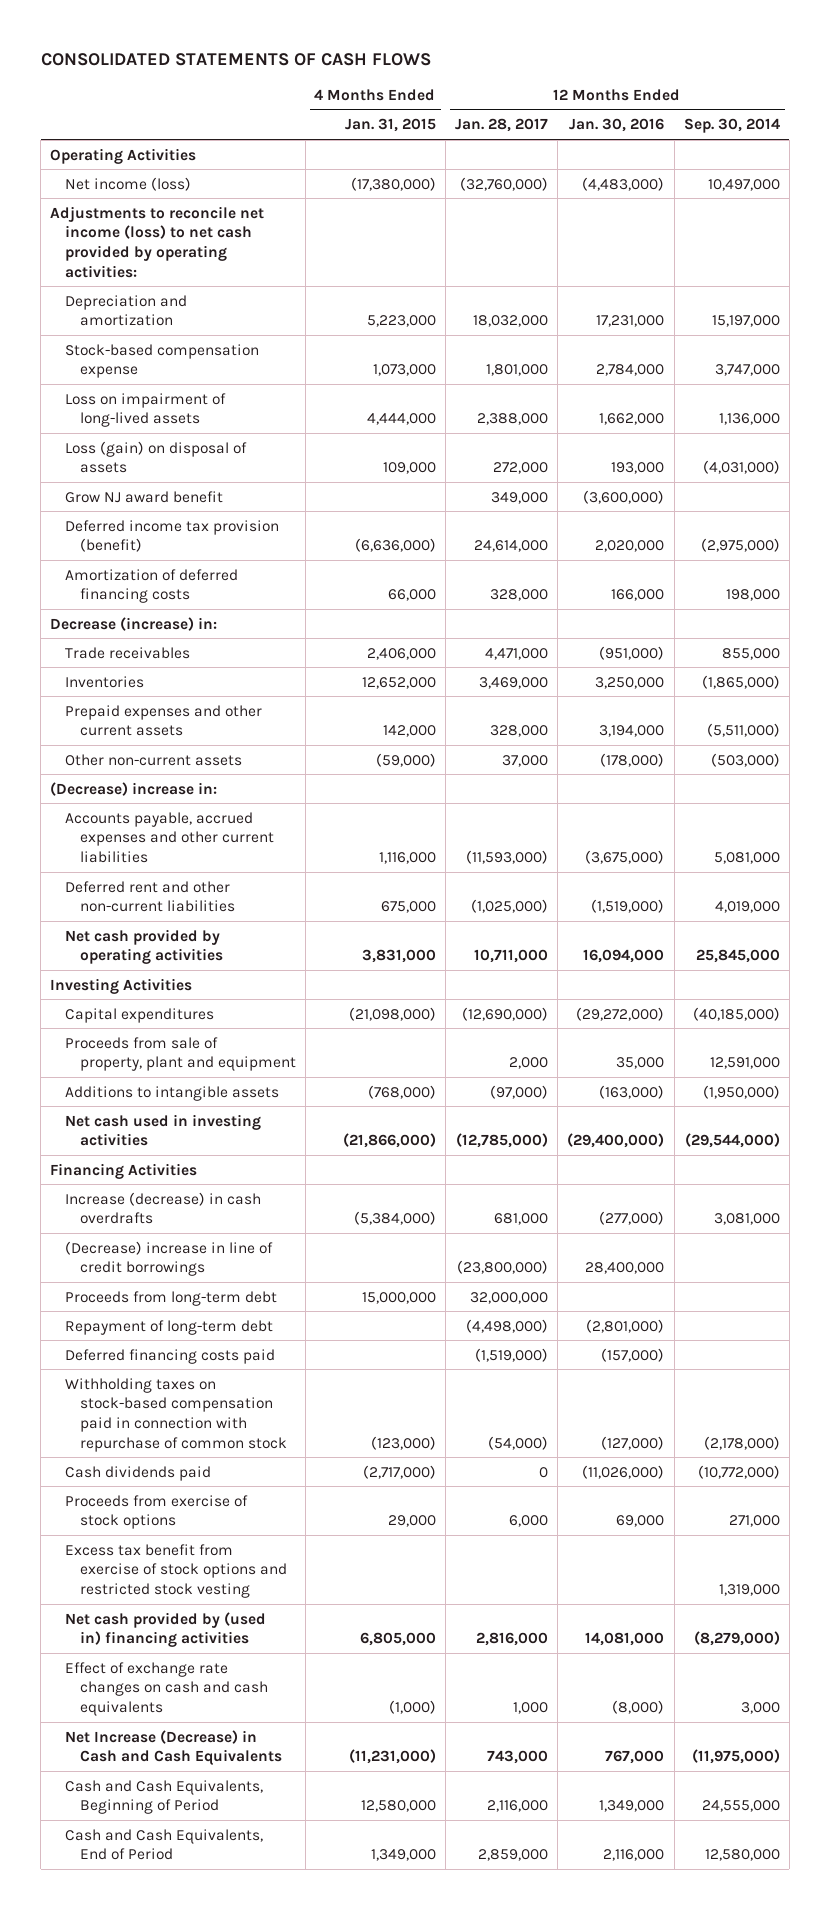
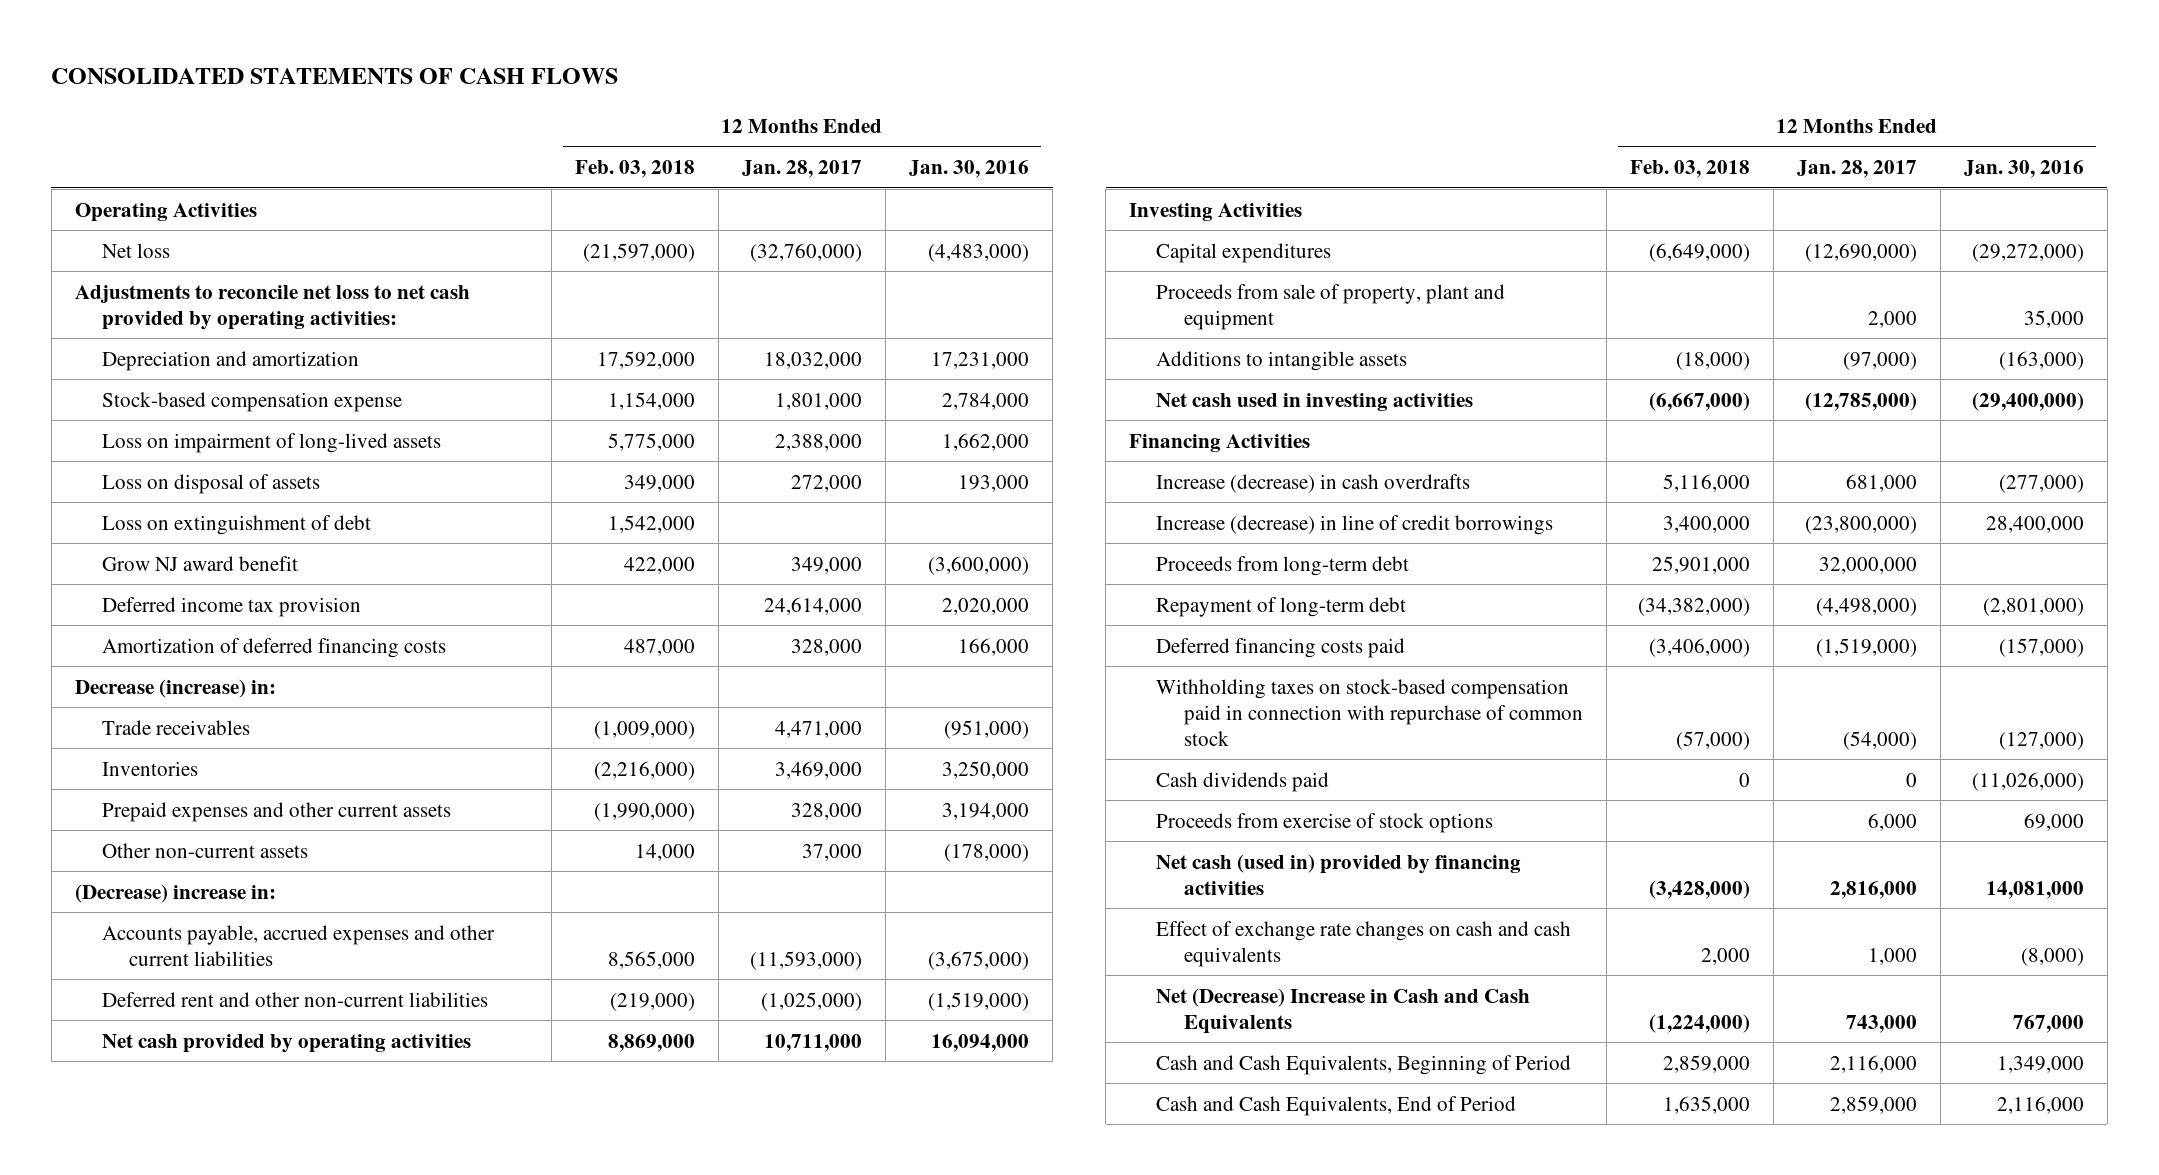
- | 4 Months Ended Jan. 31, 2015 | 12 Months Ended Jan. 28, 2017 | 12 Months Ended Jan. 30, 2016 | 12 Months Ended Sep. 30, 2014
+ | 12 Months Ended Feb. 03, 2018 | 12 Months Ended Jan. 28, 2017 | 12 Months Ended Jan. 30, 2016
- Net income (loss) | (17,380,000) | (32,760,000) | (4,483,000) | 10,497,000
- Adjustments to reconcile net income (loss) to net cash provided by operating activities:
+ Net loss | (21,597,000) | (32,760,000) | (4,483,000)
+ Adjustments to reconcile net loss to net cash provided by operating activities:
- Loss (gain) on disposal of assets | 109,000 | 272,000 | 193,000 | (4,031,000)
+ Loss on disposal of assets | 349,000 | 272,000 | 193,000
+ Loss on extinguishment of debt | 1,542,000 | |
- Deferred income tax provision (benefit) | (6,636,000) | 24,614,000 | 2,020,000 | (2,975,000)
+ Deferred income tax provision | | 24,614,000 | 2,020,000
- (Decrease) increase in line of credit borrowings | | (23,800,000) | 28,400,000 |
+ Increase (decrease) in line of credit borrowings | 3,400,000 | (23,800,000) | 28,400,000
- Excess tax benefit from exercise of stock options and restricted stock vesting | | | | 1,319,000
- Net cash provided by (used in) financing activities | 6,805,000 | 2,816,000 | 14,081,000 | (8,279,000)
+ Net cash (used in) provided by financing activities | (3,428,000) | 2,816,000 | 14,081,000
- Net Increase (Decrease) in Cash and Cash Equivalents | (11,231,000) | 743,000 | 767,000 | (11,975,000)
+ Net (Decrease) Increase in Cash and Cash Equivalents | (1,224,000) | 743,000 | 767,000

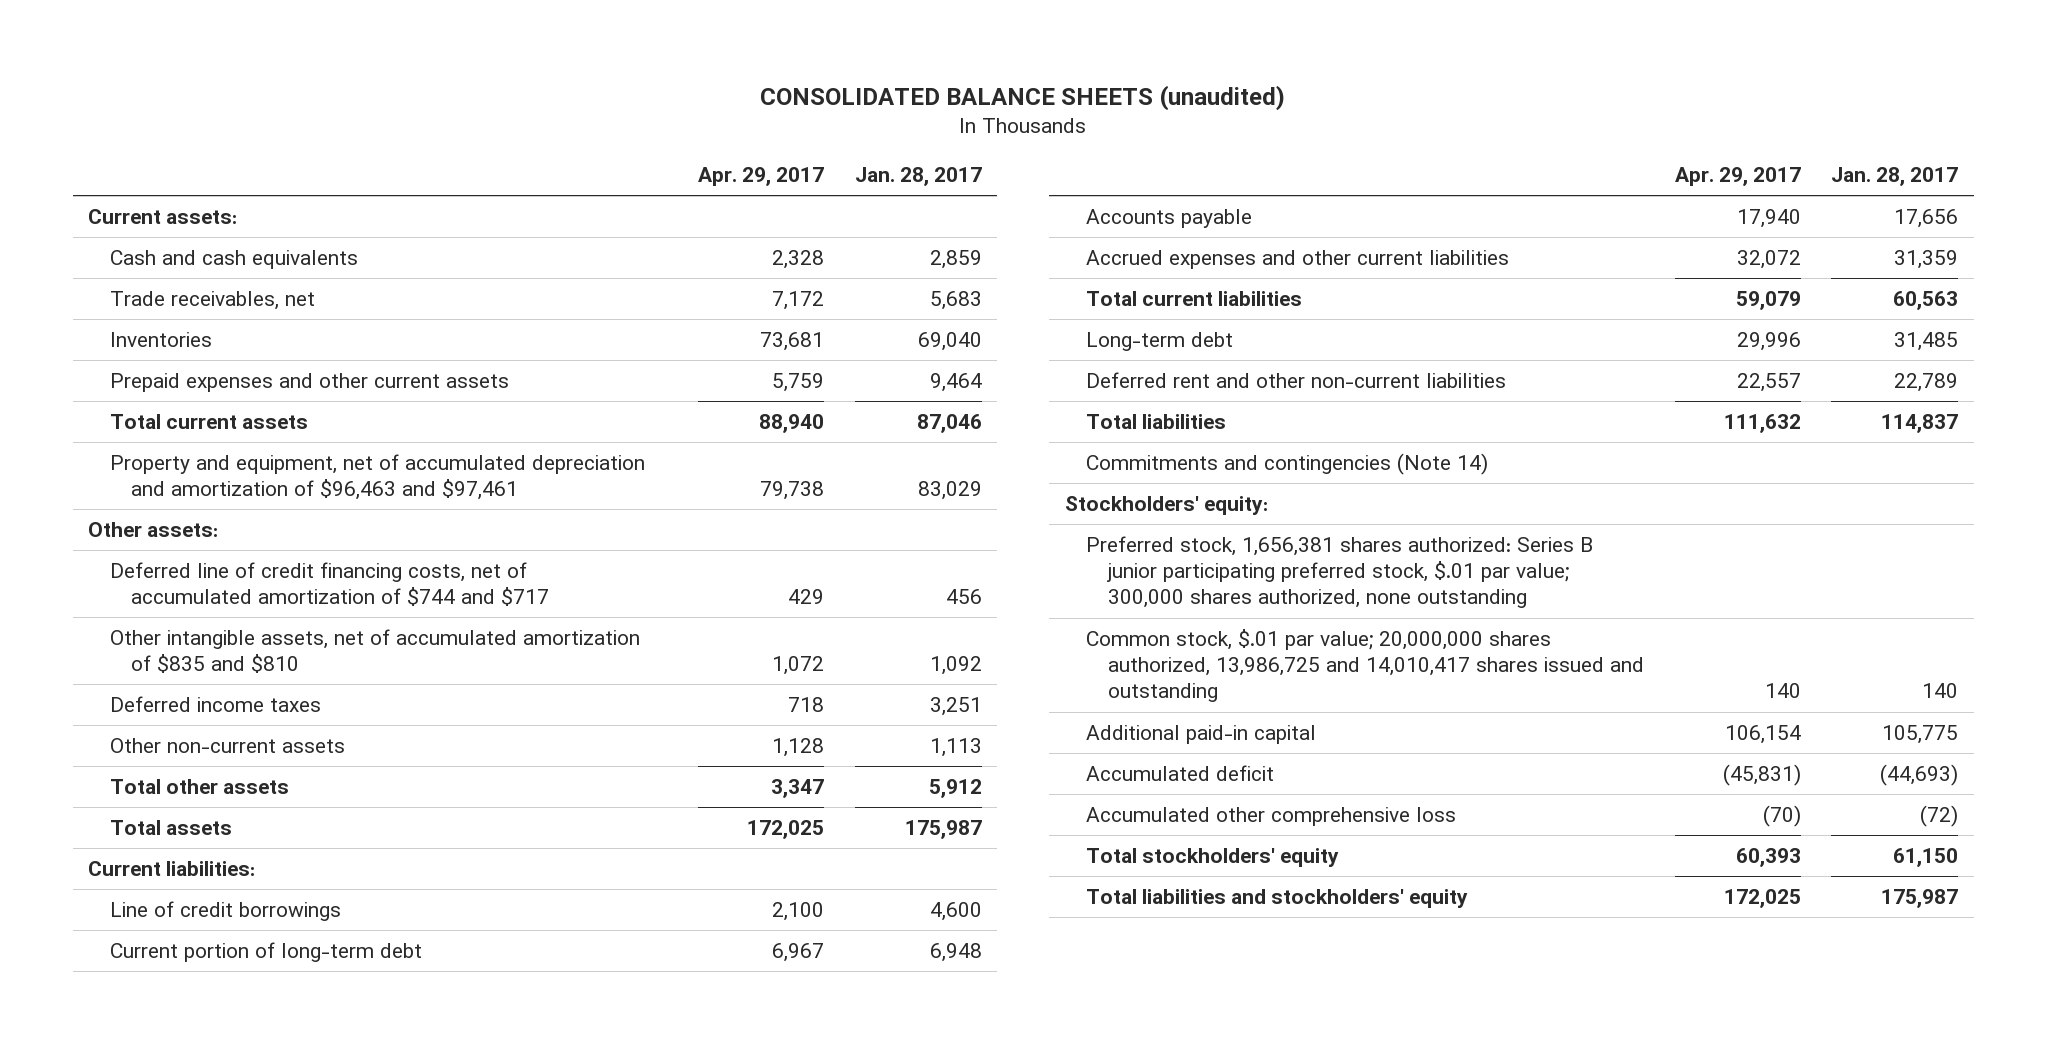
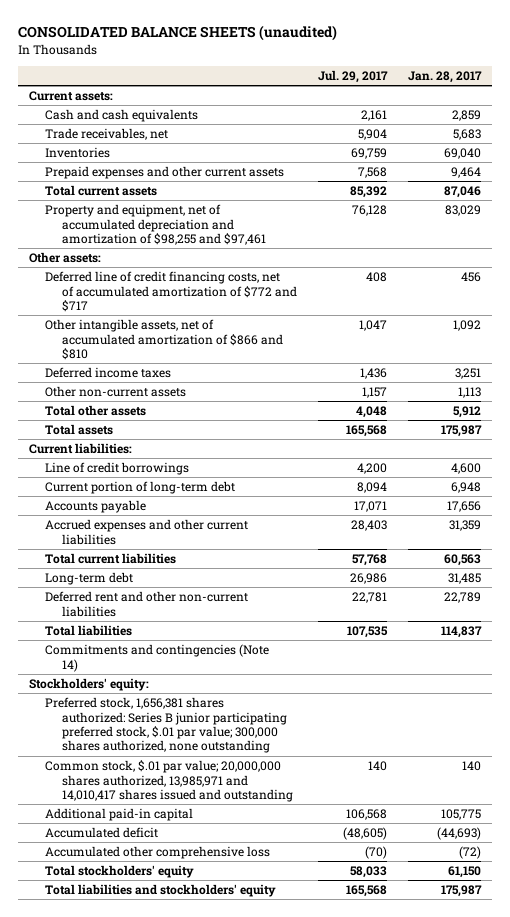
- | Apr. 29, 2017 | Jan. 28, 2017
+ | Jul. 29, 2017 | Jan. 28, 2017
- Property and equipment, net of accumulated depreciation and amortization of $96,463 and $97,461 | 79,738 | 83,029
+ Property and equipment, net of accumulated depreciation and amortization of $98,255 and $97,461 | 76,128 | 83,029
- Deferred line of credit financing costs, net of accumulated amortization of $744 and $717 | 429 | 456
- Other intangible assets, net of accumulated amortization of $835 and $810 | 1,072 | 1,092
+ Deferred line of credit financing costs, net of accumulated amortization of $772 and $717 | 408 | 456
+ Other intangible assets, net of accumulated amortization of $866 and $810 | 1,047 | 1,092
- Common stock, $.01 par value; 20,000,000 shares authorized, 13,986,725 and 14,010,417 shares issued and outstanding | 140 | 140
+ Common stock, $.01 par value; 20,000,000 shares authorized, 13,985,971 and 14,010,417 shares issued and outstanding | 140 | 140

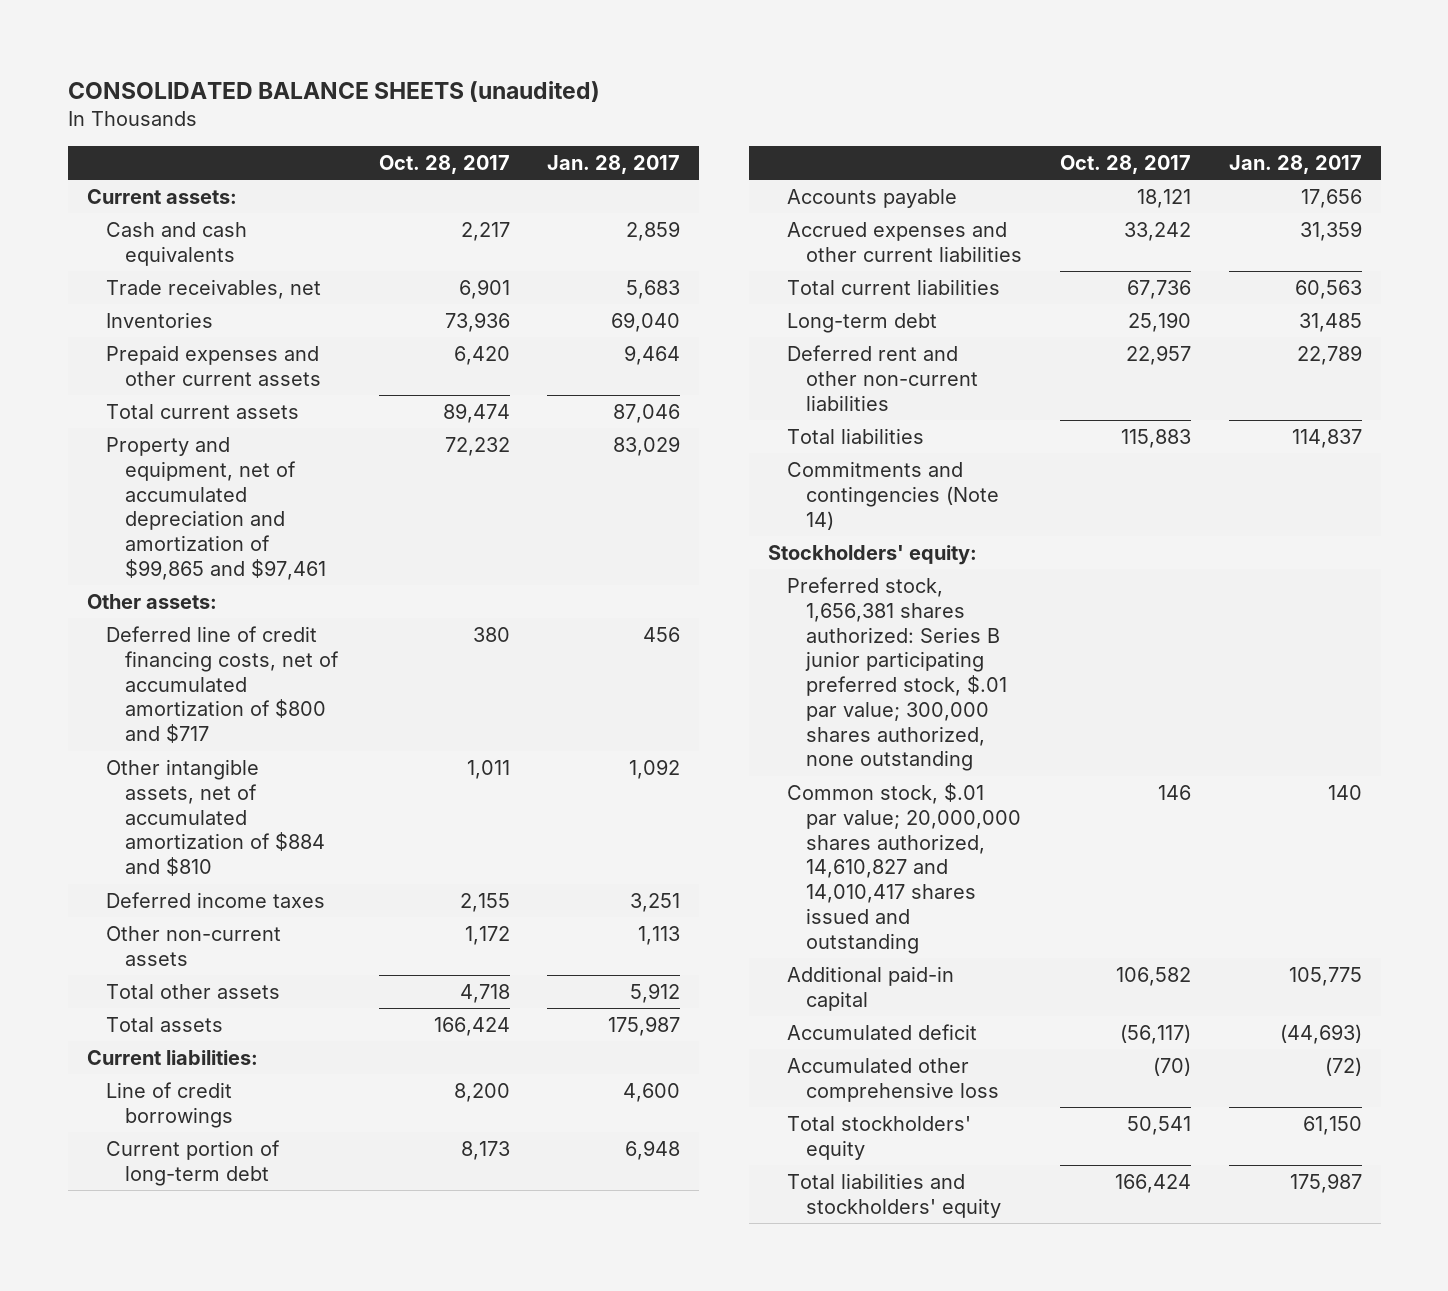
- | Jul. 29, 2017 | Jan. 28, 2017
+ | Oct. 28, 2017 | Jan. 28, 2017
- Property and equipment, net of accumulated depreciation and amortization of $98,255 and $97,461 | 76,128 | 83,029
+ Property and equipment, net of accumulated depreciation and amortization of $99,865 and $97,461 | 72,232 | 83,029
- Deferred line of credit financing costs, net of accumulated amortization of $772 and $717 | 408 | 456
- Other intangible assets, net of accumulated amortization of $866 and $810 | 1,047 | 1,092
+ Deferred line of credit financing costs, net of accumulated amortization of $800 and $717 | 380 | 456
+ Other intangible assets, net of accumulated amortization of $884 and $810 | 1,011 | 1,092
- Common stock, $.01 par value; 20,000,000 shares authorized, 13,985,971 and 14,010,417 shares issued and outstanding | 140 | 140
+ Common stock, $.01 par value; 20,000,000 shares authorized, 14,610,827 and 14,010,417 shares issued and outstanding | 146 | 140

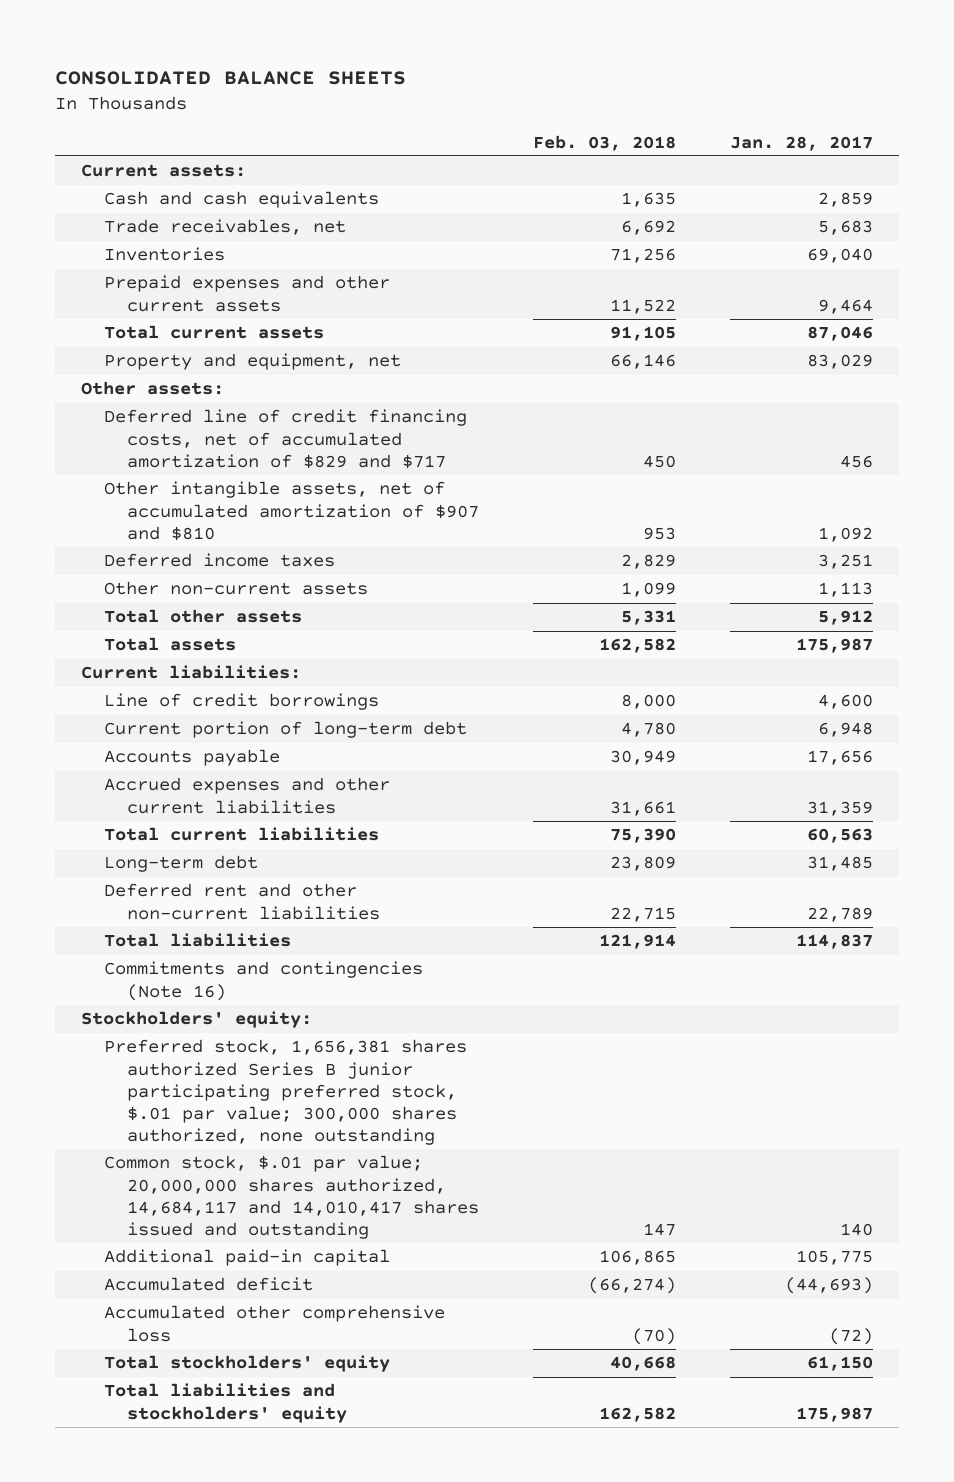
- CONSOLIDATED BALANCE SHEETS (unaudited)
+ CONSOLIDATED BALANCE SHEETS
- | Oct. 28, 2017 | Jan. 28, 2017
+ | Feb. 03, 2018 | Jan. 28, 2017
- Property and equipment, net of accumulated depreciation and amortization of $99,865 and $97,461 | 72,232 | 83,029
+ Property and equipment, net | 66,146 | 83,029
- Deferred line of credit financing costs, net of accumulated amortization of $800 and $717 | 380 | 456
- Other intangible assets, net of accumulated amortization of $884 and $810 | 1,011 | 1,092
+ Deferred line of credit financing costs, net of accumulated amortization of $829 and $717 | 450 | 456
+ Other intangible assets, net of accumulated amortization of $907 and $810 | 953 | 1,092
- Commitments and contingencies (Note 14)
+ Commitments and contingencies (Note 16)
- Preferred stock, 1,656,381 shares authorized: Series B junior participating preferred stock, $.01 par value; 300,000 shares authorized, none outstanding
- Common stock, $.01 par value; 20,000,000 shares authorized, 14,610,827 and 14,010,417 shares issued and outstanding | 146 | 140
+ Preferred stock, 1,656,381 shares authorized Series B junior participating preferred stock, $.01 par value; 300,000 shares authorized, none outstanding
+ Common stock, $.01 par value; 20,000,000 shares authorized, 14,684,117 and 14,010,417 shares issued and outstanding | 147 | 140

